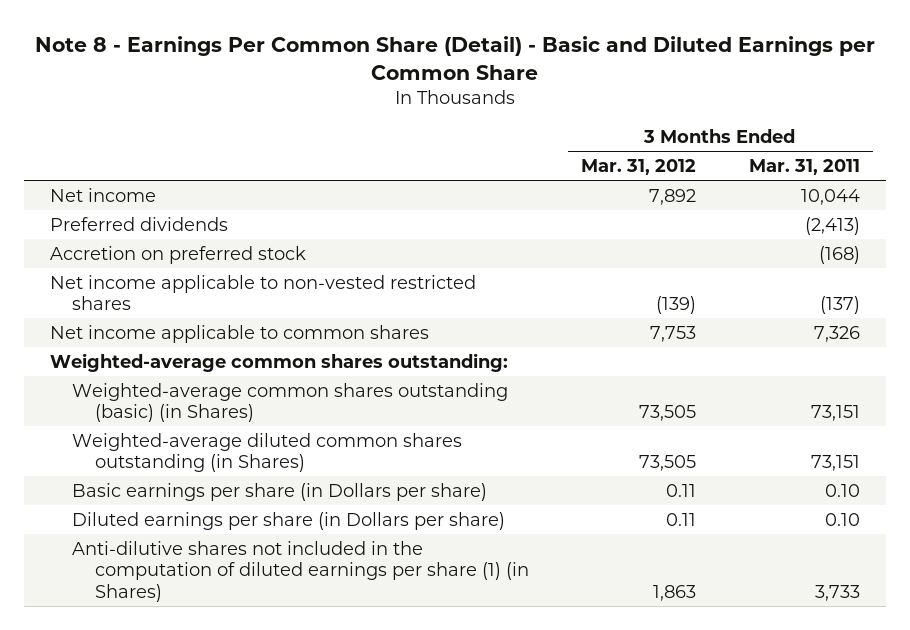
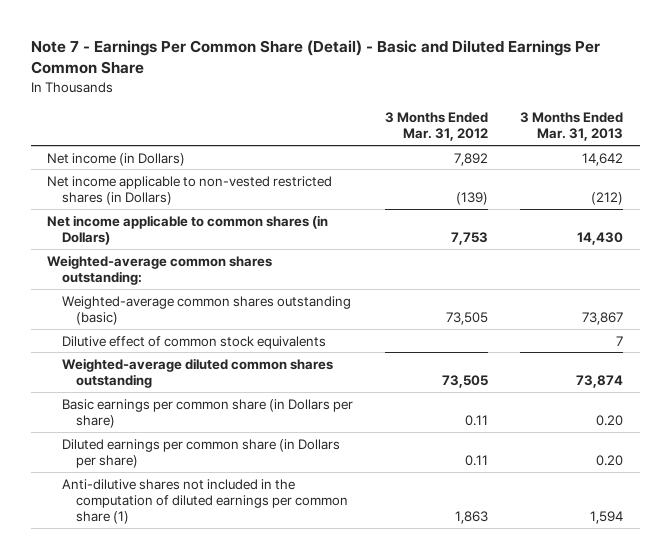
- Note 8 - Earnings Per Common Share (Detail) - Basic and Diluted Earnings per Common Share
+ Note 7 - Earnings Per Common Share (Detail) - Basic and Diluted Earnings Per Common Share
- | 3 Months Ended Mar. 31, 2012 | 3 Months Ended Mar. 31, 2011
+ | 3 Months Ended Mar. 31, 2012 | 3 Months Ended Mar. 31, 2013
- Net income | 7,892 | 10,044
- Preferred dividends | | (2,413)
- Accretion on preferred stock | | (168)
- Net income applicable to non-vested restricted shares | (139) | (137)
- Net income applicable to common shares | 7,753 | 7,326
+ Net income (in Dollars) | 7,892 | 14,642
+ Net income applicable to non-vested restricted shares (in Dollars) | (139) | (212)
+ Net income applicable to common shares (in Dollars) | 7,753 | 14,430
- Weighted-average common shares outstanding (basic) (in Shares) | 73,505 | 73,151
- Weighted-average diluted common shares outstanding (in Shares) | 73,505 | 73,151
- Basic earnings per share (in Dollars per share) | 0.11 | 0.10
- Diluted earnings per share (in Dollars per share) | 0.11 | 0.10
- Anti-dilutive shares not included in the computation of diluted earnings per share (1) (in Shares) | 1,863 | 3,733
+ Weighted-average common shares outstanding (basic) | 73,505 | 73,867
+ Dilutive effect of common stock equivalents | | 7
+ Weighted-average diluted common shares outstanding | 73,505 | 73,874
+ Basic earnings per common share (in Dollars per share) | 0.11 | 0.20
+ Diluted earnings per common share (in Dollars per share) | 0.11 | 0.20
+ Anti-dilutive shares not included in the computation of diluted earnings per common share (1) | 1,863 | 1,594

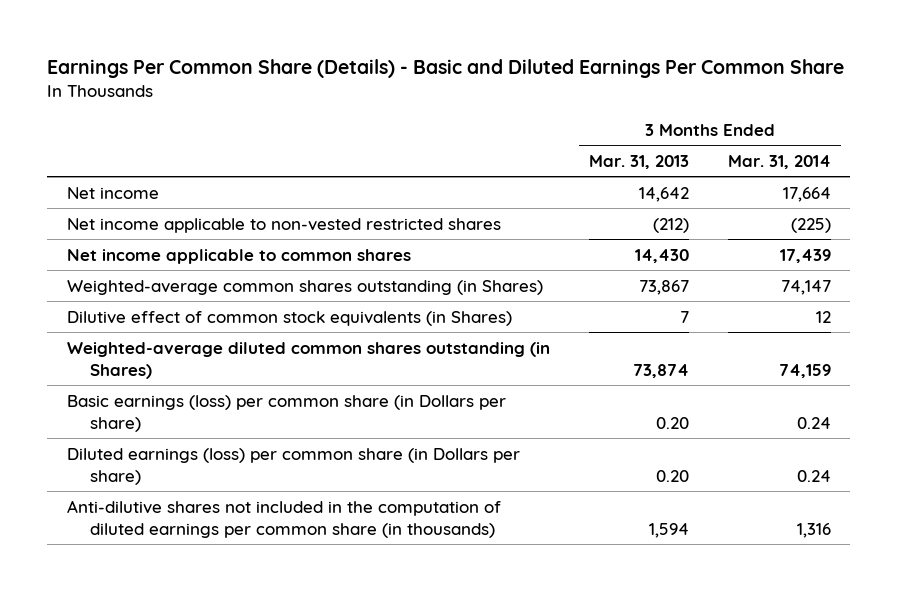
- Note 7 - Earnings Per Common Share (Detail) - Basic and Diluted Earnings Per Common Share
+ Earnings Per Common Share (Details) - Basic and Diluted Earnings Per Common Share
- | 3 Months Ended Mar. 31, 2012 | 3 Months Ended Mar. 31, 2013
+ | 3 Months Ended Mar. 31, 2013 | 3 Months Ended Mar. 31, 2014
- Net income (in Dollars) | 7,892 | 14,642
- Net income applicable to non-vested restricted shares (in Dollars) | (139) | (212)
- Net income applicable to common shares (in Dollars) | 7,753 | 14,430
- Weighted-average common shares outstanding:
- Weighted-average common shares outstanding (basic) | 73,505 | 73,867
- Dilutive effect of common stock equivalents | | 7
- Weighted-average diluted common shares outstanding | 73,505 | 73,874
- Basic earnings per common share (in Dollars per share) | 0.11 | 0.20
- Diluted earnings per common share (in Dollars per share) | 0.11 | 0.20
- Anti-dilutive shares not included in the computation of diluted earnings per common share (1) | 1,863 | 1,594
+ Net income | 14,642 | 17,664
+ Net income applicable to non-vested restricted shares | (212) | (225)
+ Net income applicable to common shares | 14,430 | 17,439
+ Weighted-average common shares outstanding (in Shares) | 73,867 | 74,147
+ Dilutive effect of common stock equivalents (in Shares) | 7 | 12
+ Weighted-average diluted common shares outstanding (in Shares) | 73,874 | 74,159
+ Basic earnings (loss) per common share (in Dollars per share) | 0.20 | 0.24
+ Diluted earnings (loss) per common share (in Dollars per share) | 0.20 | 0.24
+ Anti-dilutive shares not included in the computation of diluted earnings per common share (in thousands) | 1,594 | 1,316

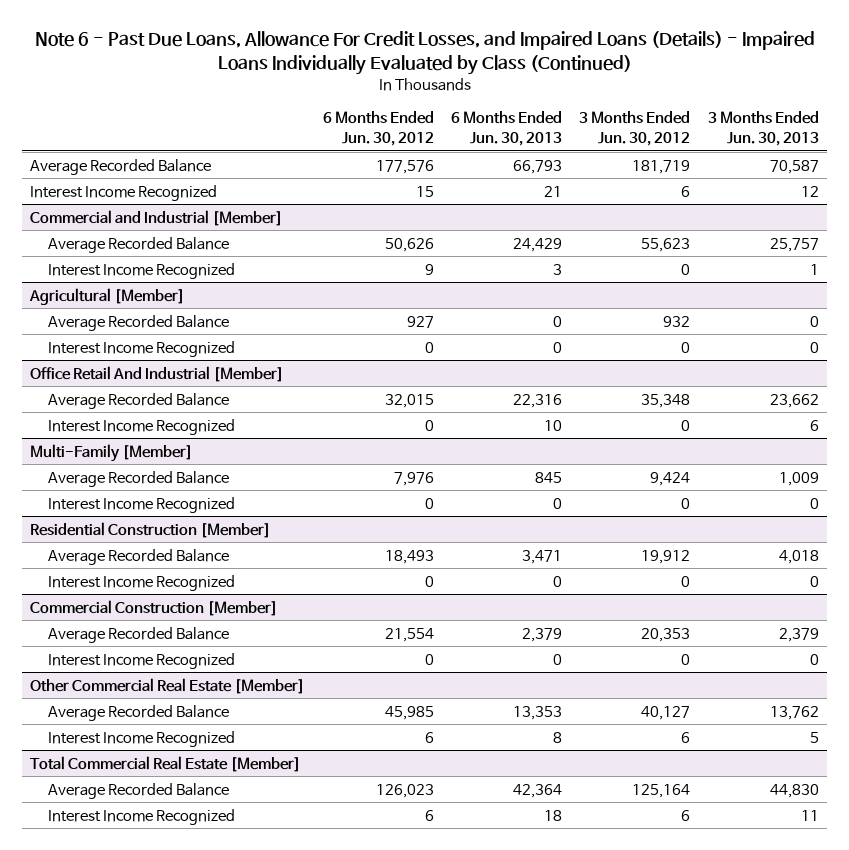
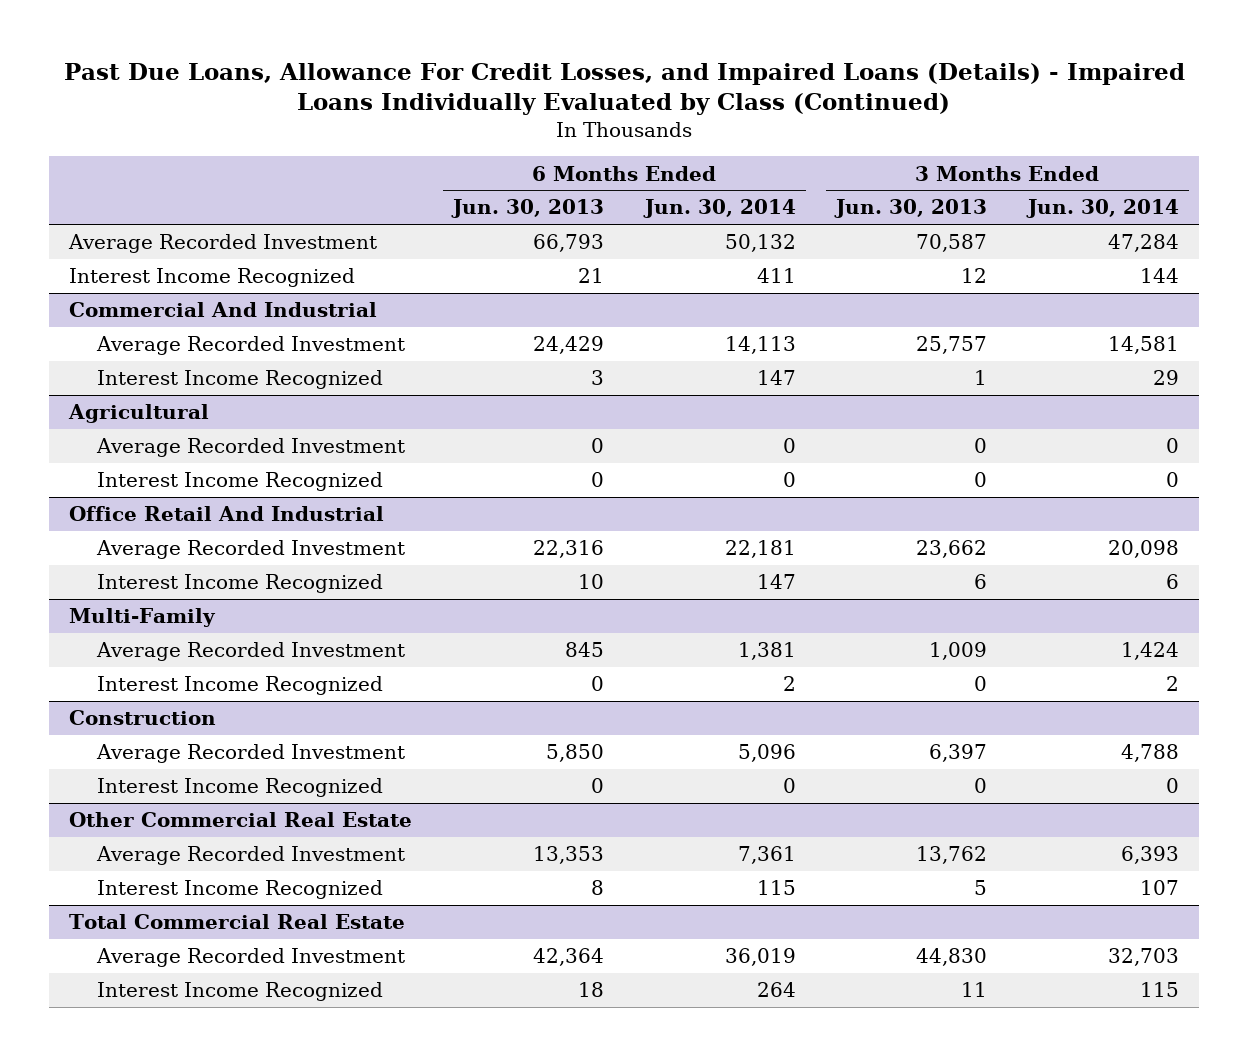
- Note 6 - Past Due Loans, Allowance For Credit Losses, and Impaired Loans (Details) - Impaired Loans Individually Evaluated by Class (Continued)
+ Past Due Loans, Allowance For Credit Losses, and Impaired Loans (Details) - Impaired Loans Individually Evaluated by Class (Continued)
- | 6 Months Ended Jun. 30, 2012 | 6 Months Ended Jun. 30, 2013 | 3 Months Ended Jun. 30, 2012 | 3 Months Ended Jun. 30, 2013
+ | 6 Months Ended Jun. 30, 2013 | 6 Months Ended Jun. 30, 2014 | 3 Months Ended Jun. 30, 2013 | 3 Months Ended Jun. 30, 2014
- Average Recorded Balance | 177,576 | 66,793 | 181,719 | 70,587
+ Average Recorded Investment | 66,793 | 50,132 | 70,587 | 47,284
- Commercial and Industrial [Member]
- Average Recorded Balance | 50,626 | 24,429 | 55,623 | 25,757
+ Commercial And Industrial
+ Average Recorded Investment | 24,429 | 14,113 | 25,757 | 14,581
- Agricultural [Member]
- Average Recorded Balance | 927 | 0 | 932 | 0
+ Agricultural
+ Average Recorded Investment | 0 | 0 | 0 | 0
- Office Retail And Industrial [Member]
- Average Recorded Balance | 32,015 | 22,316 | 35,348 | 23,662
+ Office Retail And Industrial
+ Average Recorded Investment | 22,316 | 22,181 | 23,662 | 20,098
- Multi-Family [Member]
- Average Recorded Balance | 7,976 | 845 | 9,424 | 1,009
- Interest Income Recognized | 0 | 0 | 0 | 0
- Residential Construction [Member]
- Average Recorded Balance | 18,493 | 3,471 | 19,912 | 4,018
+ Multi-Family
+ Average Recorded Investment | 845 | 1,381 | 1,009 | 1,424
- Commercial Construction [Member]
- Average Recorded Balance | 21,554 | 2,379 | 20,353 | 2,379
+ Construction
+ Average Recorded Investment | 5,850 | 5,096 | 6,397 | 4,788
- Other Commercial Real Estate [Member]
- Average Recorded Balance | 45,985 | 13,353 | 40,127 | 13,762
+ Other Commercial Real Estate
+ Average Recorded Investment | 13,353 | 7,361 | 13,762 | 6,393
- Total Commercial Real Estate [Member]
- Average Recorded Balance | 126,023 | 42,364 | 125,164 | 44,830
+ Total Commercial Real Estate
+ Average Recorded Investment | 42,364 | 36,019 | 44,830 | 32,703

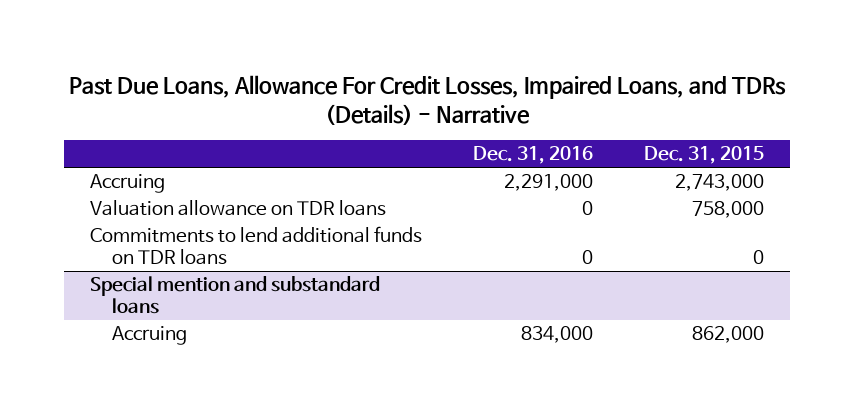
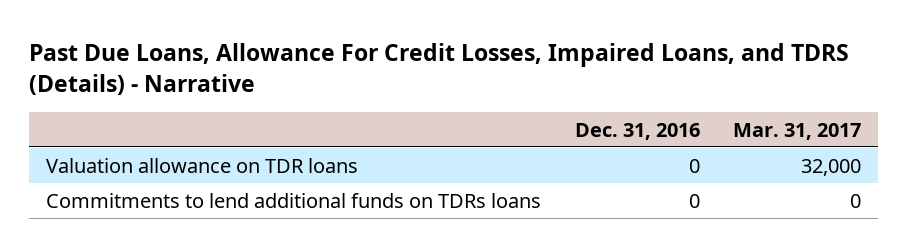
- Past Due Loans, Allowance For Credit Losses, Impaired Loans, and TDRs (Details) - Narrative
+ Past Due Loans, Allowance For Credit Losses, Impaired Loans, and TDRS (Details) - Narrative
- | Dec. 31, 2016 | Dec. 31, 2015
+ | Dec. 31, 2016 | Mar. 31, 2017
- Accruing | 2,291,000 | 2,743,000
- Commitments to lend additional funds on TDR loans | 0 | 0
- Special mention and substandard loans
- Accruing | 834,000 | 862,000
+ Commitments to lend additional funds on TDRs loans | 0 | 0

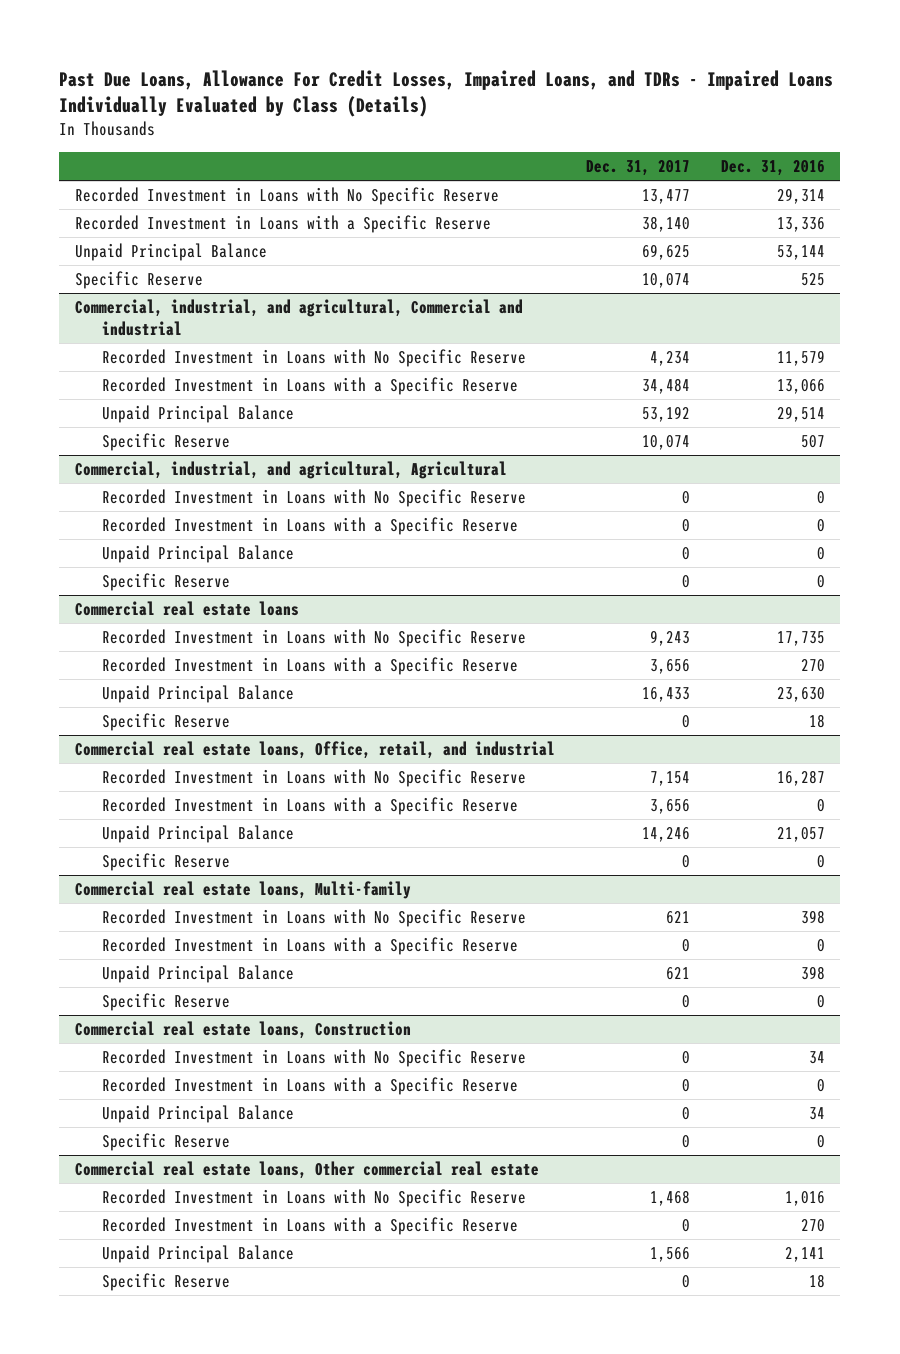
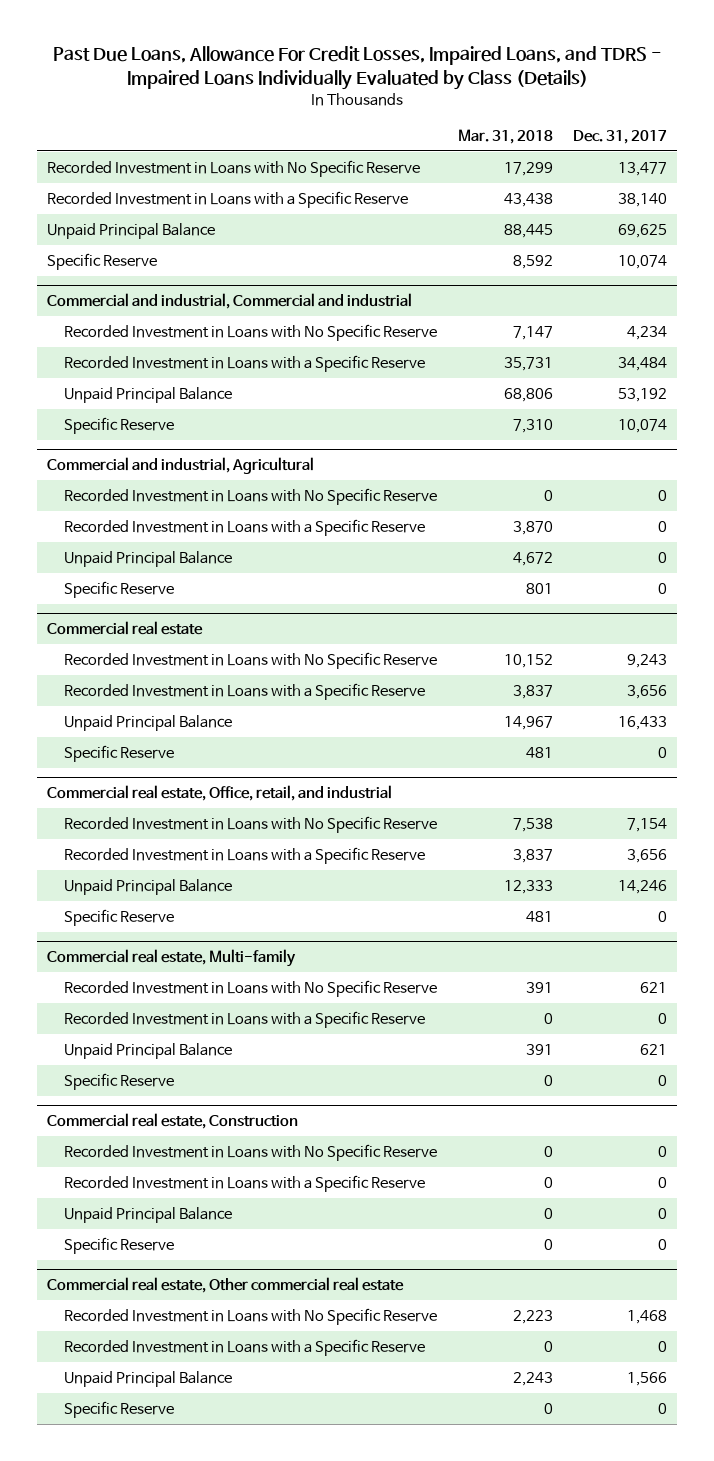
- Past Due Loans, Allowance For Credit Losses, Impaired Loans, and TDRs - Impaired Loans Individually Evaluated by Class (Details)
+ Past Due Loans, Allowance For Credit Losses, Impaired Loans, and TDRS - Impaired Loans Individually Evaluated by Class (Details)
- | Dec. 31, 2017 | Dec. 31, 2016
+ | Mar. 31, 2018 | Dec. 31, 2017
- Commercial, industrial, and agricultural, Commercial and industrial
+ Commercial and industrial, Commercial and industrial
- Commercial, industrial, and agricultural, Agricultural
+ Commercial and industrial, Agricultural
- Commercial real estate loans
+ Commercial real estate
- Commercial real estate loans, Office, retail, and industrial
+ Commercial real estate, Office, retail, and industrial
- Commercial real estate loans, Multi-family
+ Commercial real estate, Multi-family
- Commercial real estate loans, Construction
+ Commercial real estate, Construction
- Commercial real estate loans, Other commercial real estate
+ Commercial real estate, Other commercial real estate

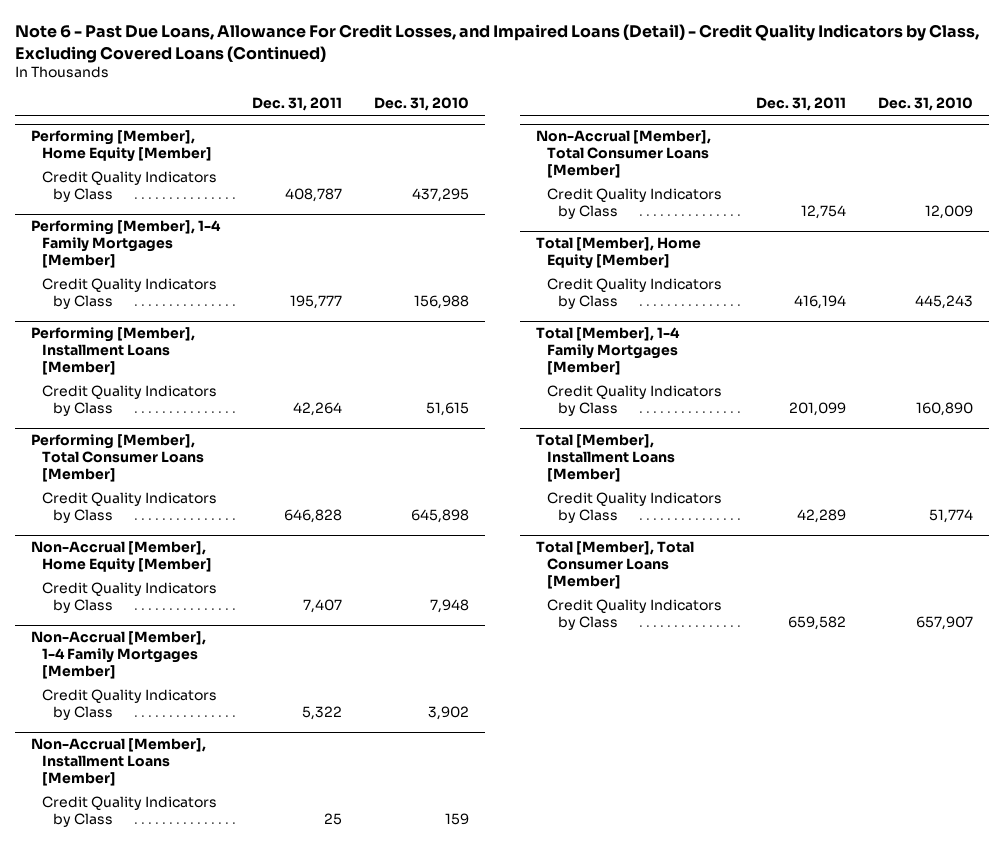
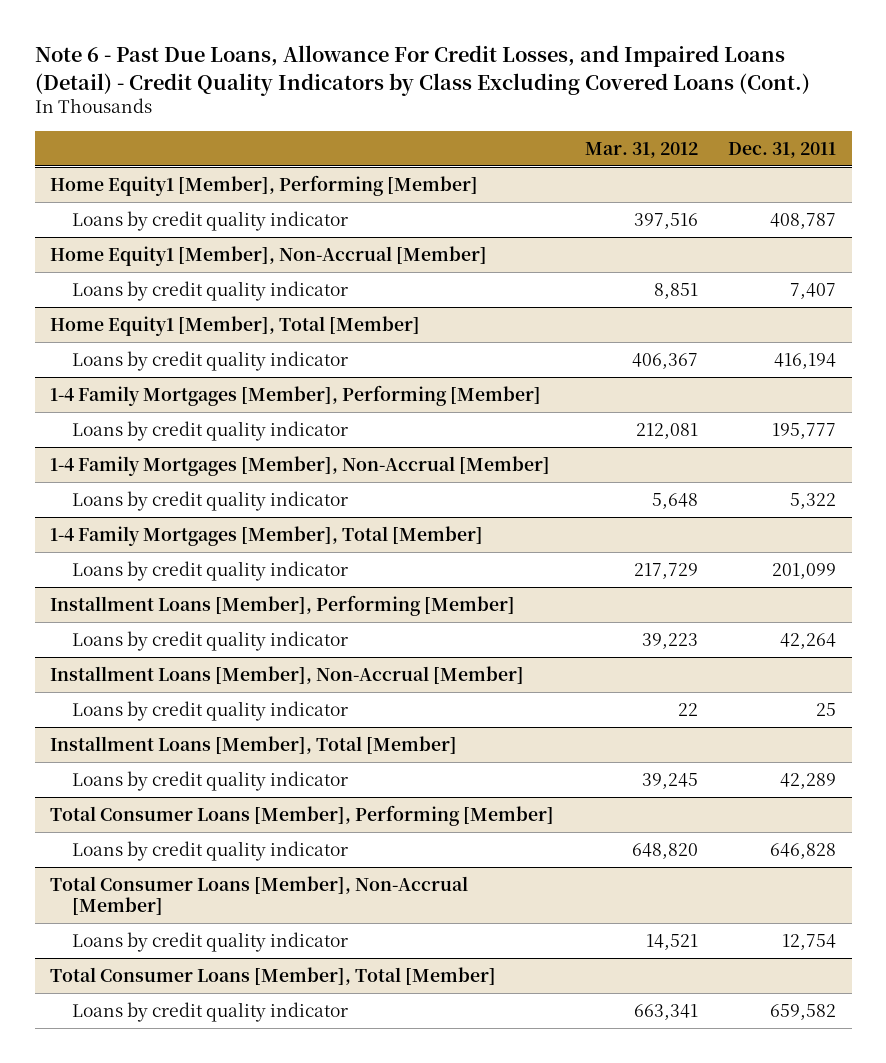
- Note 6 - Past Due Loans, Allowance For Credit Losses, and Impaired Loans (Detail) - Credit Quality Indicators by Class, Excluding Covered Loans (Continued)
+ Note 6 - Past Due Loans, Allowance For Credit Losses, and Impaired Loans (Detail) - Credit Quality Indicators by Class Excluding Covered Loans (Cont.)
- | Dec. 31, 2011 | Dec. 31, 2010
+ | Mar. 31, 2012 | Dec. 31, 2011
- Performing [Member], Home Equity [Member]
- Credit Quality Indicators by Class | 408,787 | 437,295
- Performing [Member], 1-4 Family Mortgages [Member]
- Credit Quality Indicators by Class | 195,777 | 156,988
- Performing [Member], Installment Loans [Member]
- Credit Quality Indicators by Class | 42,264 | 51,615
- Performing [Member], Total Consumer Loans [Member]
- Credit Quality Indicators by Class | 646,828 | 645,898
- Non-Accrual [Member], Home Equity [Member]
- Credit Quality Indicators by Class | 7,407 | 7,948
- Non-Accrual [Member], 1-4 Family Mortgages [Member]
- Credit Quality Indicators by Class | 5,322 | 3,902
- Non-Accrual [Member], Installment Loans [Member]
- Credit Quality Indicators by Class | 25 | 159
- Non-Accrual [Member], Total Consumer Loans [Member]
- Credit Quality Indicators by Class | 12,754 | 12,009
- Total [Member], Home Equity [Member]
- Credit Quality Indicators by Class | 416,194 | 445,243
- Total [Member], 1-4 Family Mortgages [Member]
- Credit Quality Indicators by Class | 201,099 | 160,890
- Total [Member], Installment Loans [Member]
- Credit Quality Indicators by Class | 42,289 | 51,774
- Total [Member], Total Consumer Loans [Member]
- Credit Quality Indicators by Class | 659,582 | 657,907
+ Home Equity1 [Member], Performing [Member]
+ Loans by credit quality indicator | 397,516 | 408,787
+ Home Equity1 [Member], Non-Accrual [Member]
+ Loans by credit quality indicator | 8,851 | 7,407
+ Home Equity1 [Member], Total [Member]
+ Loans by credit quality indicator | 406,367 | 416,194
+ 1-4 Family Mortgages [Member], Performing [Member]
+ Loans by credit quality indicator | 212,081 | 195,777
+ 1-4 Family Mortgages [Member], Non-Accrual [Member]
+ Loans by credit quality indicator | 5,648 | 5,322
+ 1-4 Family Mortgages [Member], Total [Member]
+ Loans by credit quality indicator | 217,729 | 201,099
+ Installment Loans [Member], Performing [Member]
+ Loans by credit quality indicator | 39,223 | 42,264
+ Installment Loans [Member], Non-Accrual [Member]
+ Loans by credit quality indicator | 22 | 25
+ Installment Loans [Member], Total [Member]
+ Loans by credit quality indicator | 39,245 | 42,289
+ Total Consumer Loans [Member], Performing [Member]
+ Loans by credit quality indicator | 648,820 | 646,828
+ Total Consumer Loans [Member], Non-Accrual [Member]
+ Loans by credit quality indicator | 14,521 | 12,754
+ Total Consumer Loans [Member], Total [Member]
+ Loans by credit quality indicator | 663,341 | 659,582

